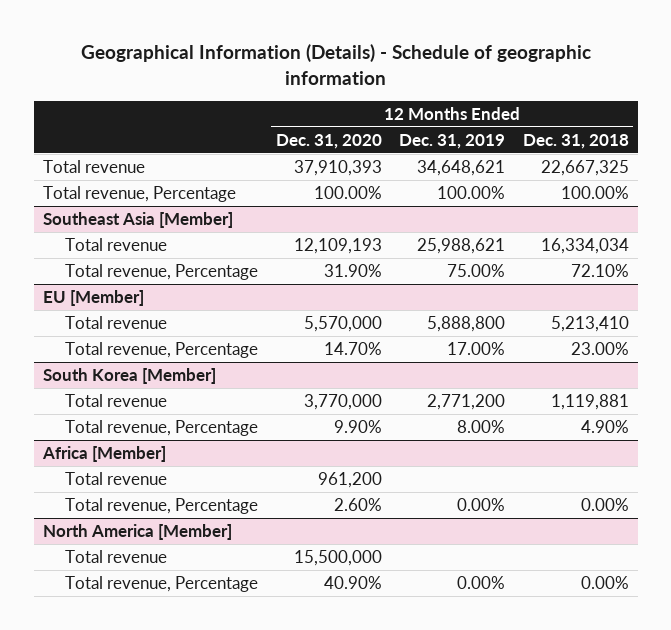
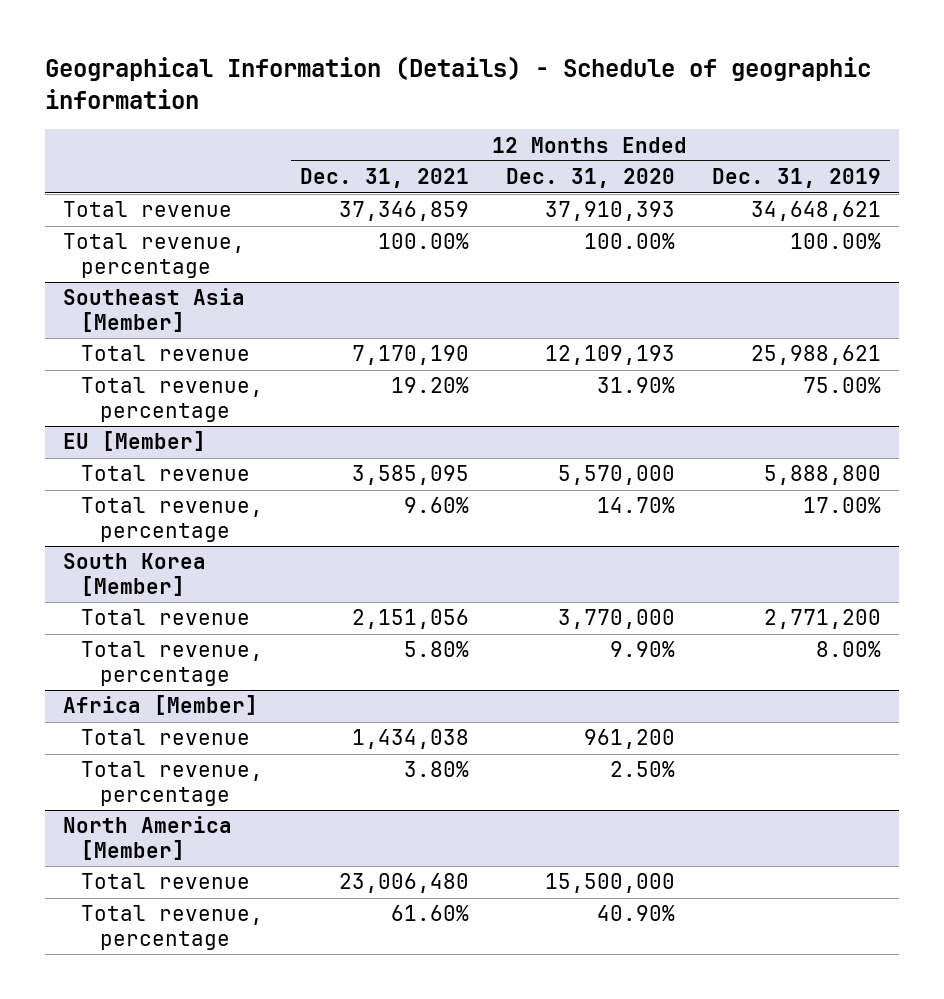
- | 12 Months Ended Dec. 31, 2020 | 12 Months Ended Dec. 31, 2019 | 12 Months Ended Dec. 31, 2018
+ | 12 Months Ended Dec. 31, 2021 | 12 Months Ended Dec. 31, 2020 | 12 Months Ended Dec. 31, 2019
- Total revenue, Percentage | 100.00% | 100.00% | 100.00%
+ Total revenue, percentage | 100.00% | 100.00% | 100.00%
@ Southeast Asia [Member]
- Total revenue, Percentage | 31.90% | 75.00% | 72.10%
+ Total revenue, percentage | 19.20% | 31.90% | 75.00%
@ EU [Member]
- Total revenue, Percentage | 14.70% | 17.00% | 23.00%
+ Total revenue, percentage | 9.60% | 14.70% | 17.00%
@ South Korea [Member]
- Total revenue, Percentage | 9.90% | 8.00% | 4.90%
+ Total revenue, percentage | 5.80% | 9.90% | 8.00%
@ Africa [Member]
- Total revenue, Percentage | 2.60% | 0.00% | 0.00%
+ Total revenue, percentage | 3.80% | 2.50% |
@ North America [Member]
- Total revenue, Percentage | 40.90% | 0.00% | 0.00%
+ Total revenue, percentage | 61.60% | 40.90% |

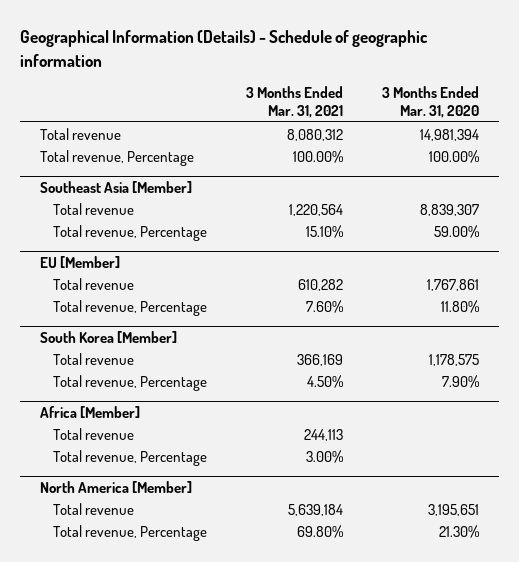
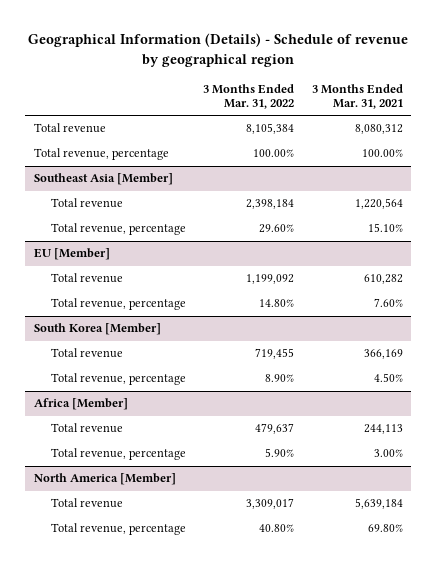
- Geographical Information (Details) - Schedule of geographic information
+ Geographical Information (Details) - Schedule of revenue by geographical region
- | 3 Months Ended Mar. 31, 2021 | 3 Months Ended Mar. 31, 2020
+ | 3 Months Ended Mar. 31, 2022 | 3 Months Ended Mar. 31, 2021
- Total revenue, Percentage | 100.00% | 100.00%
+ Total revenue, percentage | 100.00% | 100.00%
@ Southeast Asia [Member]
- Total revenue, Percentage | 15.10% | 59.00%
+ Total revenue, percentage | 29.60% | 15.10%
@ EU [Member]
- Total revenue, Percentage | 7.60% | 11.80%
+ Total revenue, percentage | 14.80% | 7.60%
@ South Korea [Member]
- Total revenue, Percentage | 4.50% | 7.90%
+ Total revenue, percentage | 8.90% | 4.50%
@ Africa [Member]
- Total revenue, Percentage | 3.00% |
+ Total revenue, percentage | 5.90% | 3.00%
@ North America [Member]
- Total revenue, Percentage | 69.80% | 21.30%
+ Total revenue, percentage | 40.80% | 69.80%

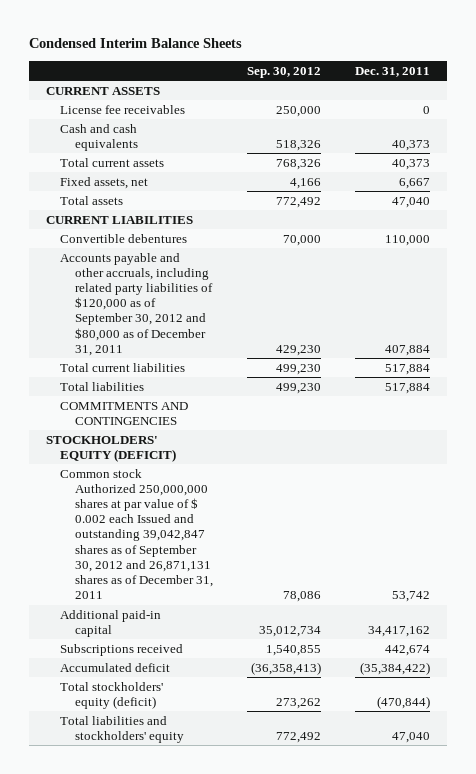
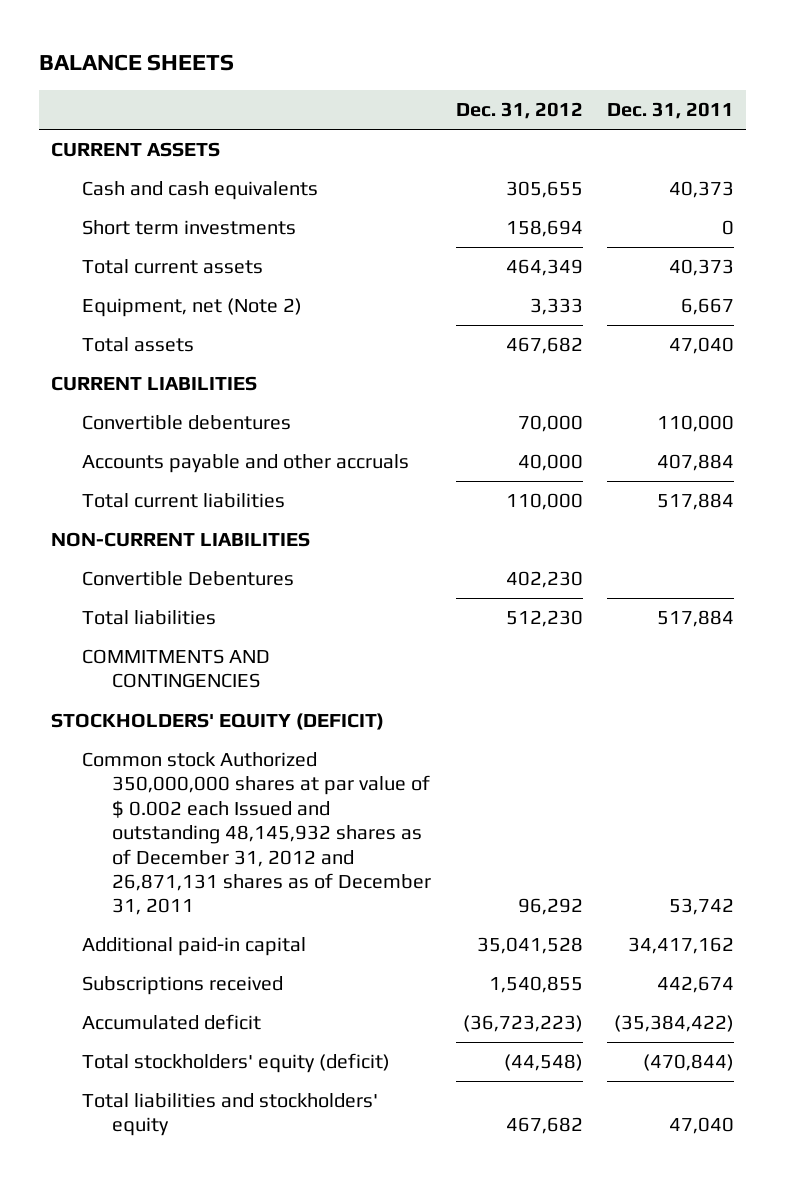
- Condensed Interim Balance Sheets
+ BALANCE SHEETS
- | Sep. 30, 2012 | Dec. 31, 2011
+ | Dec. 31, 2012 | Dec. 31, 2011
- License fee receivables | 250,000 | 0
+ Short term investments | 158,694 | 0
- Fixed assets, net | 4,166 | 6,667
+ Equipment, net (Note 2) | 3,333 | 6,667
- Accounts payable and other accruals, including related party liabilities of $120,000 as of September 30, 2012 and $80,000 as of December 31, 2011 | 429,230 | 407,884
+ Accounts payable and other accruals | 40,000 | 407,884
+ NON-CURRENT LIABILITIES
+ Convertible Debentures | 402,230 |
- Common stock Authorized 250,000,000 shares at par value of $ 0.002 each Issued and outstanding 39,042,847 shares as of September 30, 2012 and 26,871,131 shares as of December 31, 2011 | 78,086 | 53,742
+ Common stock Authorized 350,000,000 shares at par value of $ 0.002 each Issued and outstanding 48,145,932 shares as of December 31, 2012 and 26,871,131 shares as of December 31, 2011 | 96,292 | 53,742

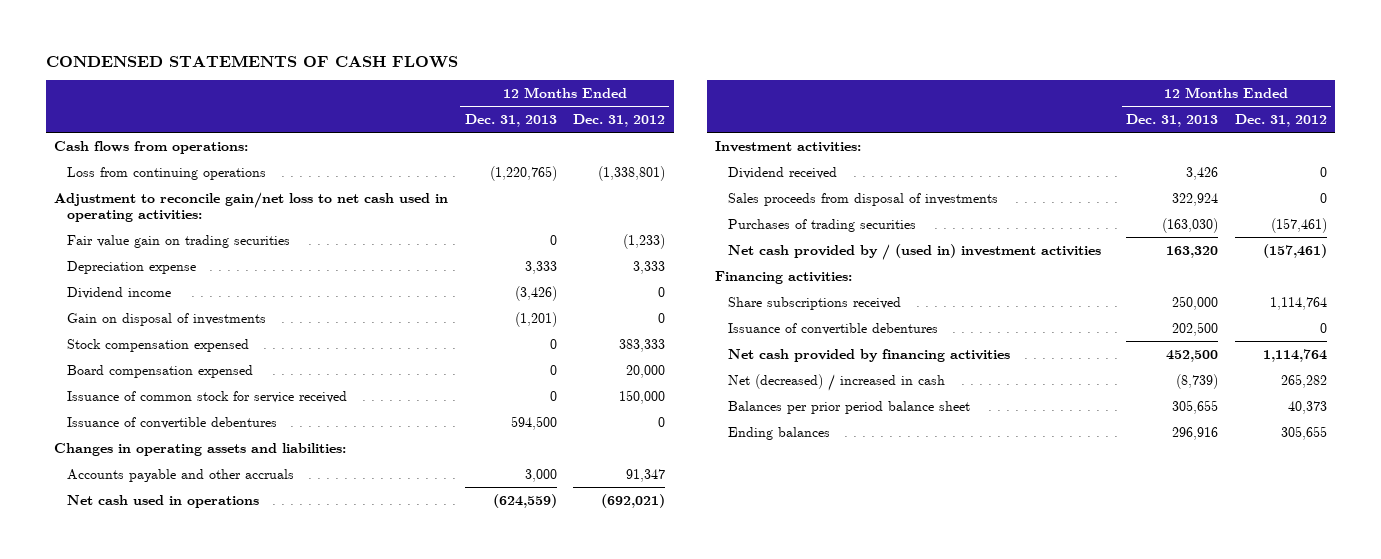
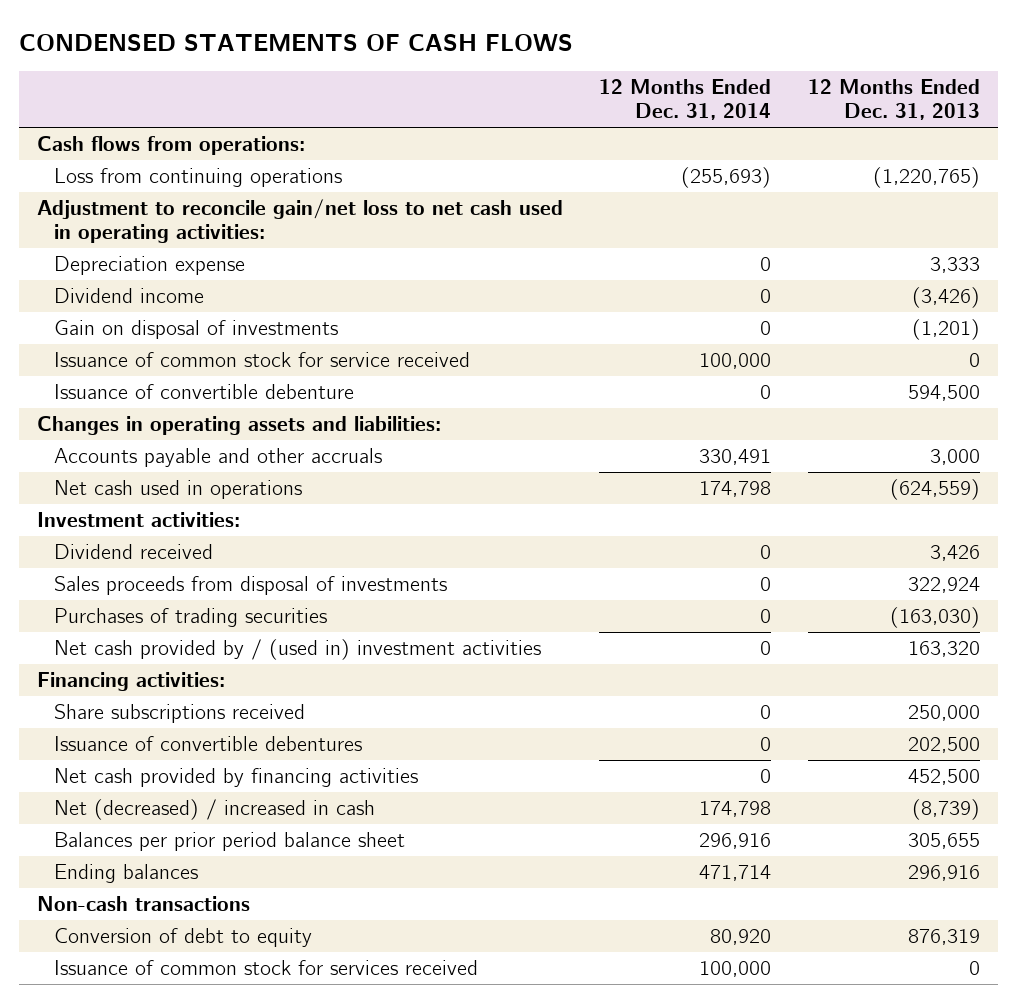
- | 12 Months Ended Dec. 31, 2013 | 12 Months Ended Dec. 31, 2012
+ | 12 Months Ended Dec. 31, 2014 | 12 Months Ended Dec. 31, 2013
- Fair value gain on trading securities | 0 | (1,233)
- Stock compensation expensed | 0 | 383,333
- Board compensation expensed | 0 | 20,000
- Issuance of convertible debentures | 594,500 | 0
+ Issuance of convertible debenture | 0 | 594,500
+ Non-cash transactions
+ Conversion of debt to equity | 80,920 | 876,319
+ Issuance of common stock for services received | 100,000 | 0

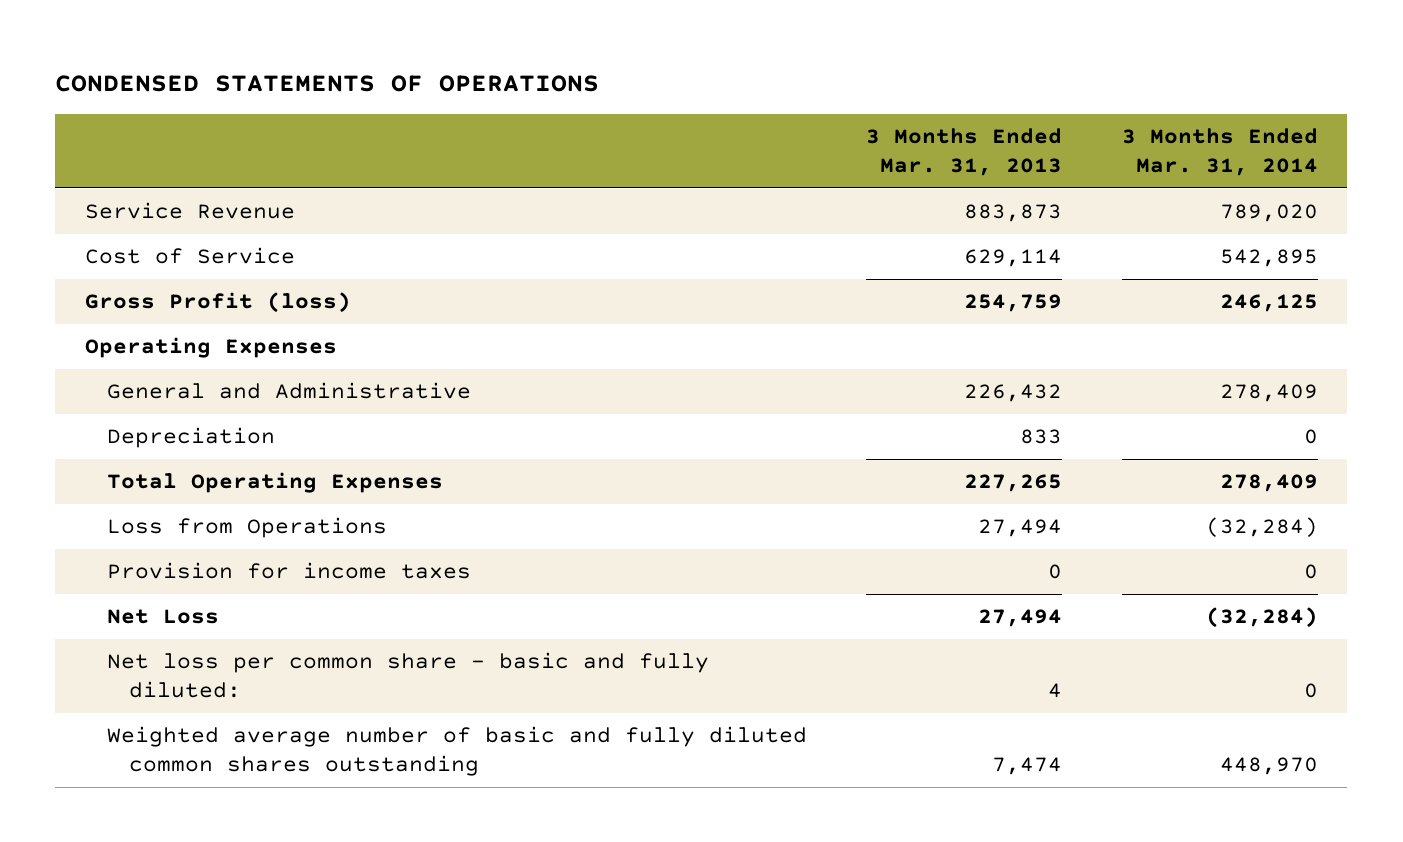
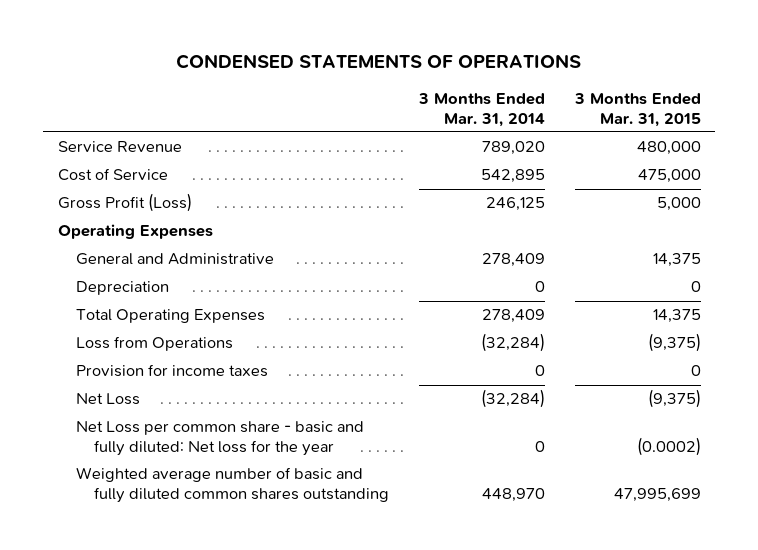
- | 3 Months Ended Mar. 31, 2013 | 3 Months Ended Mar. 31, 2014
+ | 3 Months Ended Mar. 31, 2014 | 3 Months Ended Mar. 31, 2015
- Gross Profit (loss) | 254,759 | 246,125
+ Gross Profit (Loss) | 246,125 | 5,000
- Net loss per common share - basic and fully diluted: | 4 | 0
+ Net Loss per common share - basic and fully diluted: Net loss for the year | 0 | (0.0002)

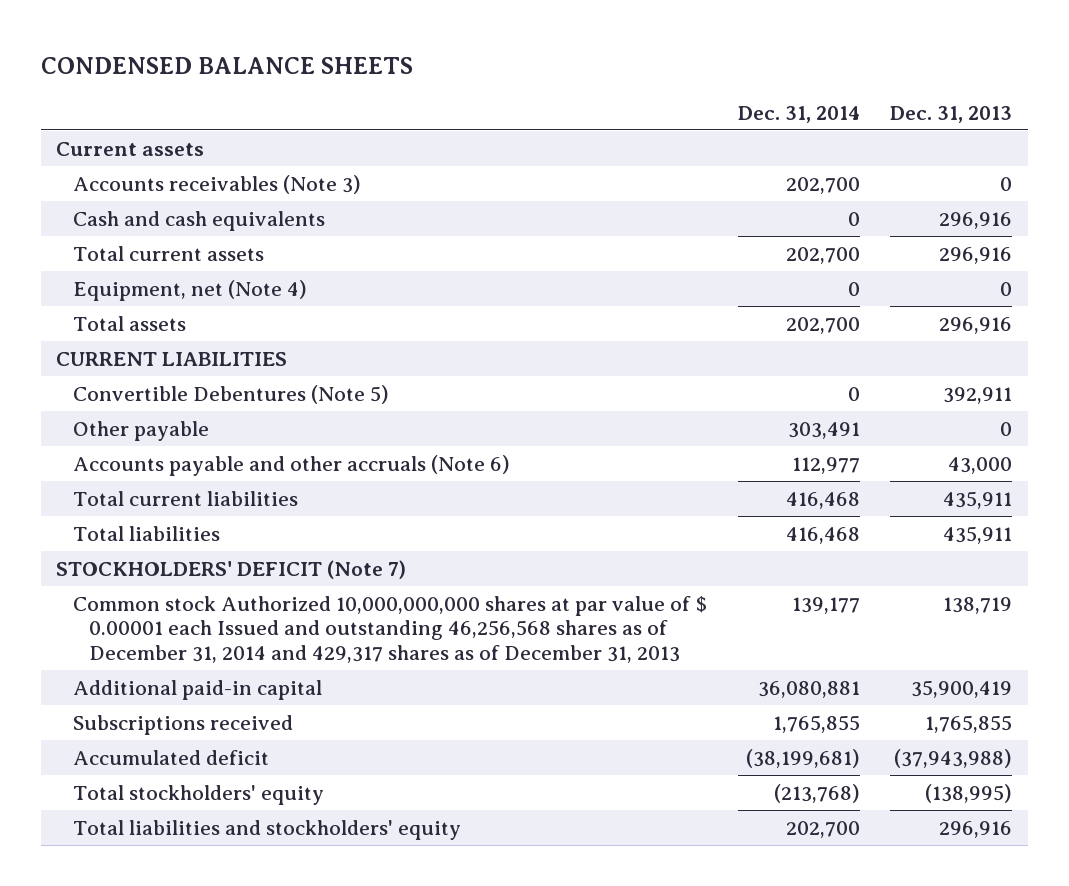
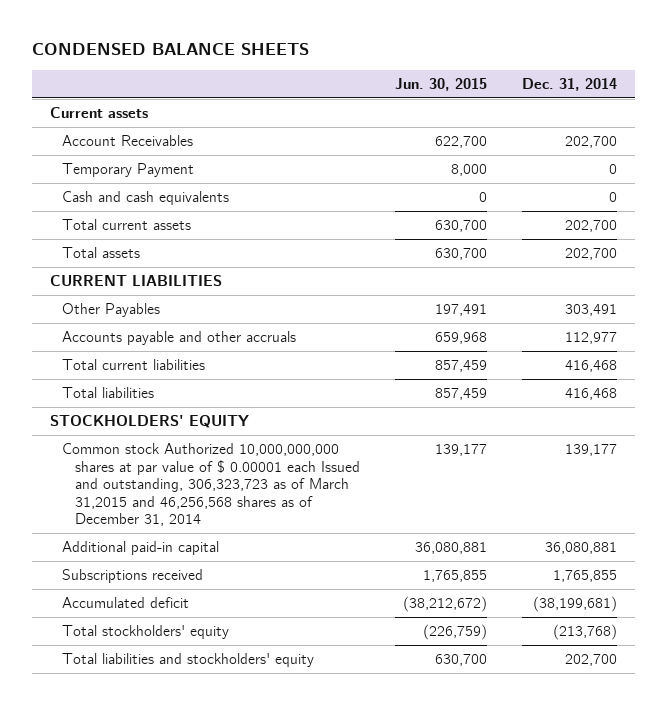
- | Dec. 31, 2014 | Dec. 31, 2013
+ | Jun. 30, 2015 | Dec. 31, 2014
- Accounts receivables (Note 3) | 202,700 | 0
+ Account Receivables | 622,700 | 202,700
+ Temporary Payment | 8,000 | 0
- Equipment, net (Note 4) | 0 | 0
- Convertible Debentures (Note 5) | 0 | 392,911
- Other payable | 303,491 | 0
- Accounts payable and other accruals (Note 6) | 112,977 | 43,000
+ Other Payables | 197,491 | 303,491
+ Accounts payable and other accruals | 659,968 | 112,977
- STOCKHOLDERS' DEFICIT (Note 7)
- Common stock Authorized 10,000,000,000 shares at par value of $ 0.00001 each Issued and outstanding 46,256,568 shares as of December 31, 2014 and 429,317 shares as of December 31, 2013 | 139,177 | 138,719
+ STOCKHOLDERS' EQUITY
+ Common stock Authorized 10,000,000,000 shares at par value of $ 0.00001 each Issued and outstanding, 306,323,723 as of March 31,2015 and 46,256,568 shares as of December 31, 2014 | 139,177 | 139,177

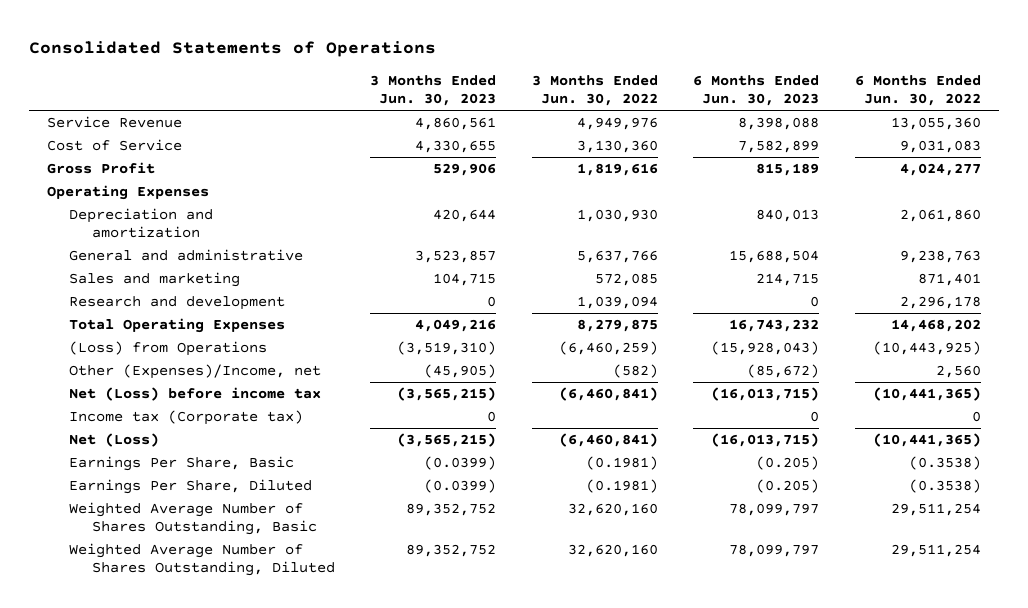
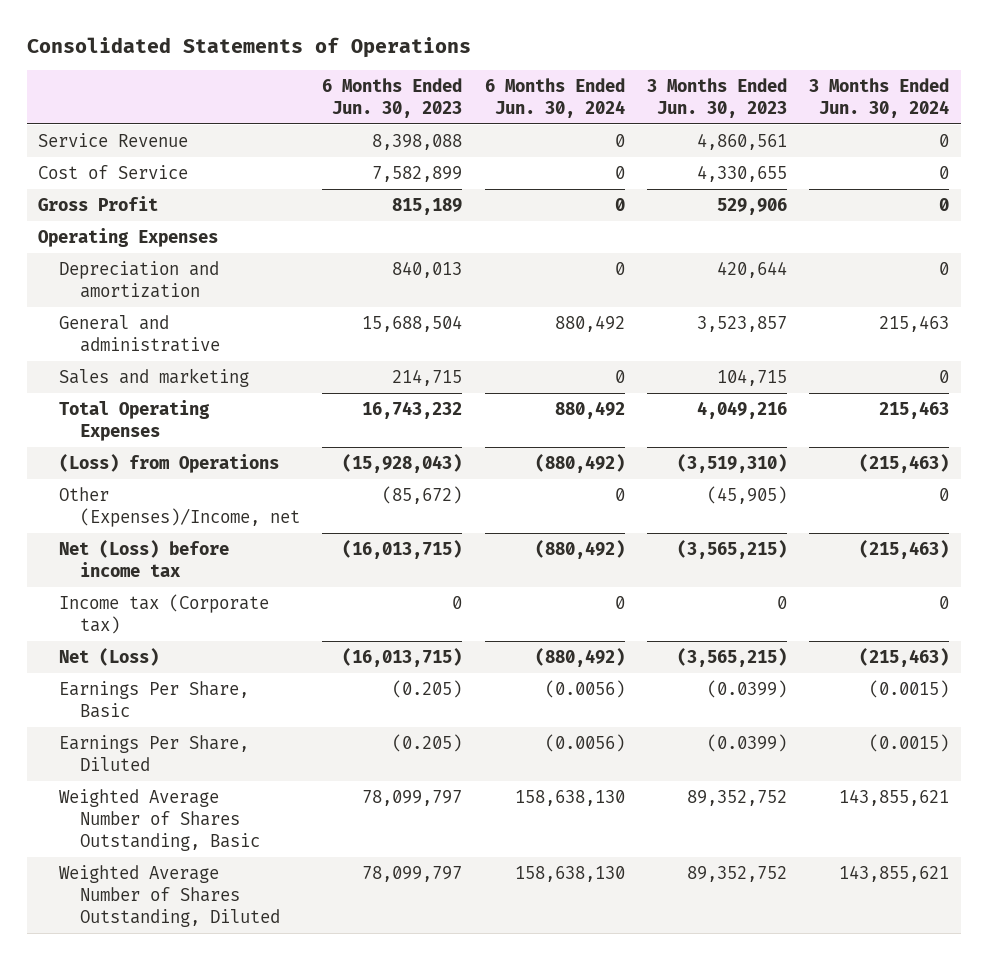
- | 3 Months Ended Jun. 30, 2023 | 3 Months Ended Jun. 30, 2022 | 6 Months Ended Jun. 30, 2023 | 6 Months Ended Jun. 30, 2022
+ | 6 Months Ended Jun. 30, 2023 | 6 Months Ended Jun. 30, 2024 | 3 Months Ended Jun. 30, 2023 | 3 Months Ended Jun. 30, 2024
- Research and development | 0 | 1,039,094 | 0 | 2,296,178

